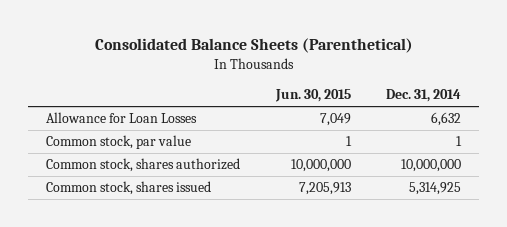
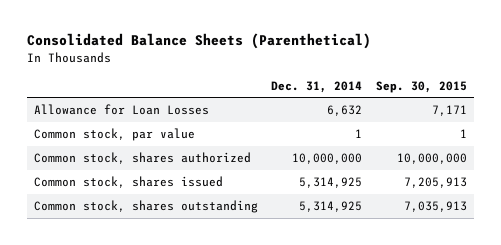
- | Jun. 30, 2015 | Dec. 31, 2014
+ | Dec. 31, 2014 | Sep. 30, 2015
+ Common stock, shares outstanding | 5,314,925 | 7,035,913

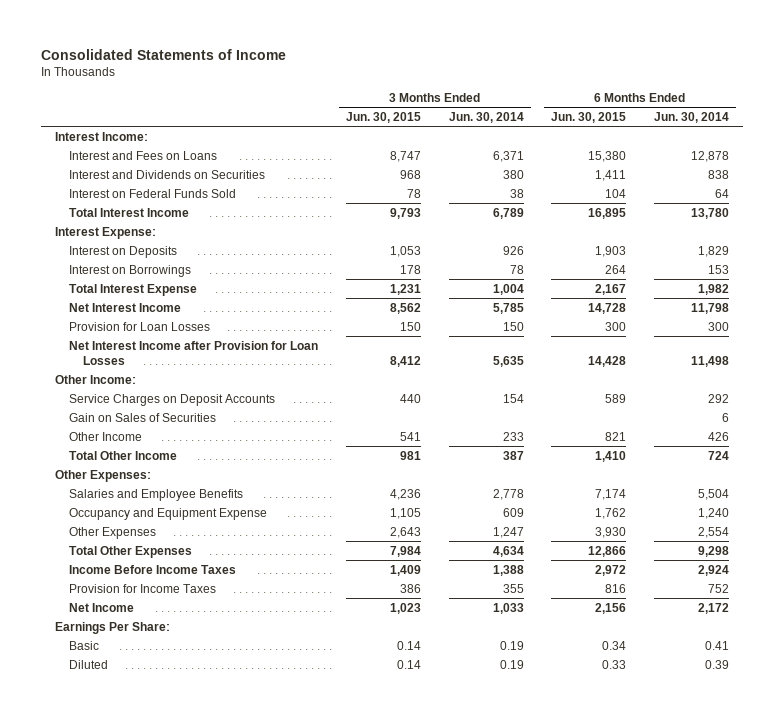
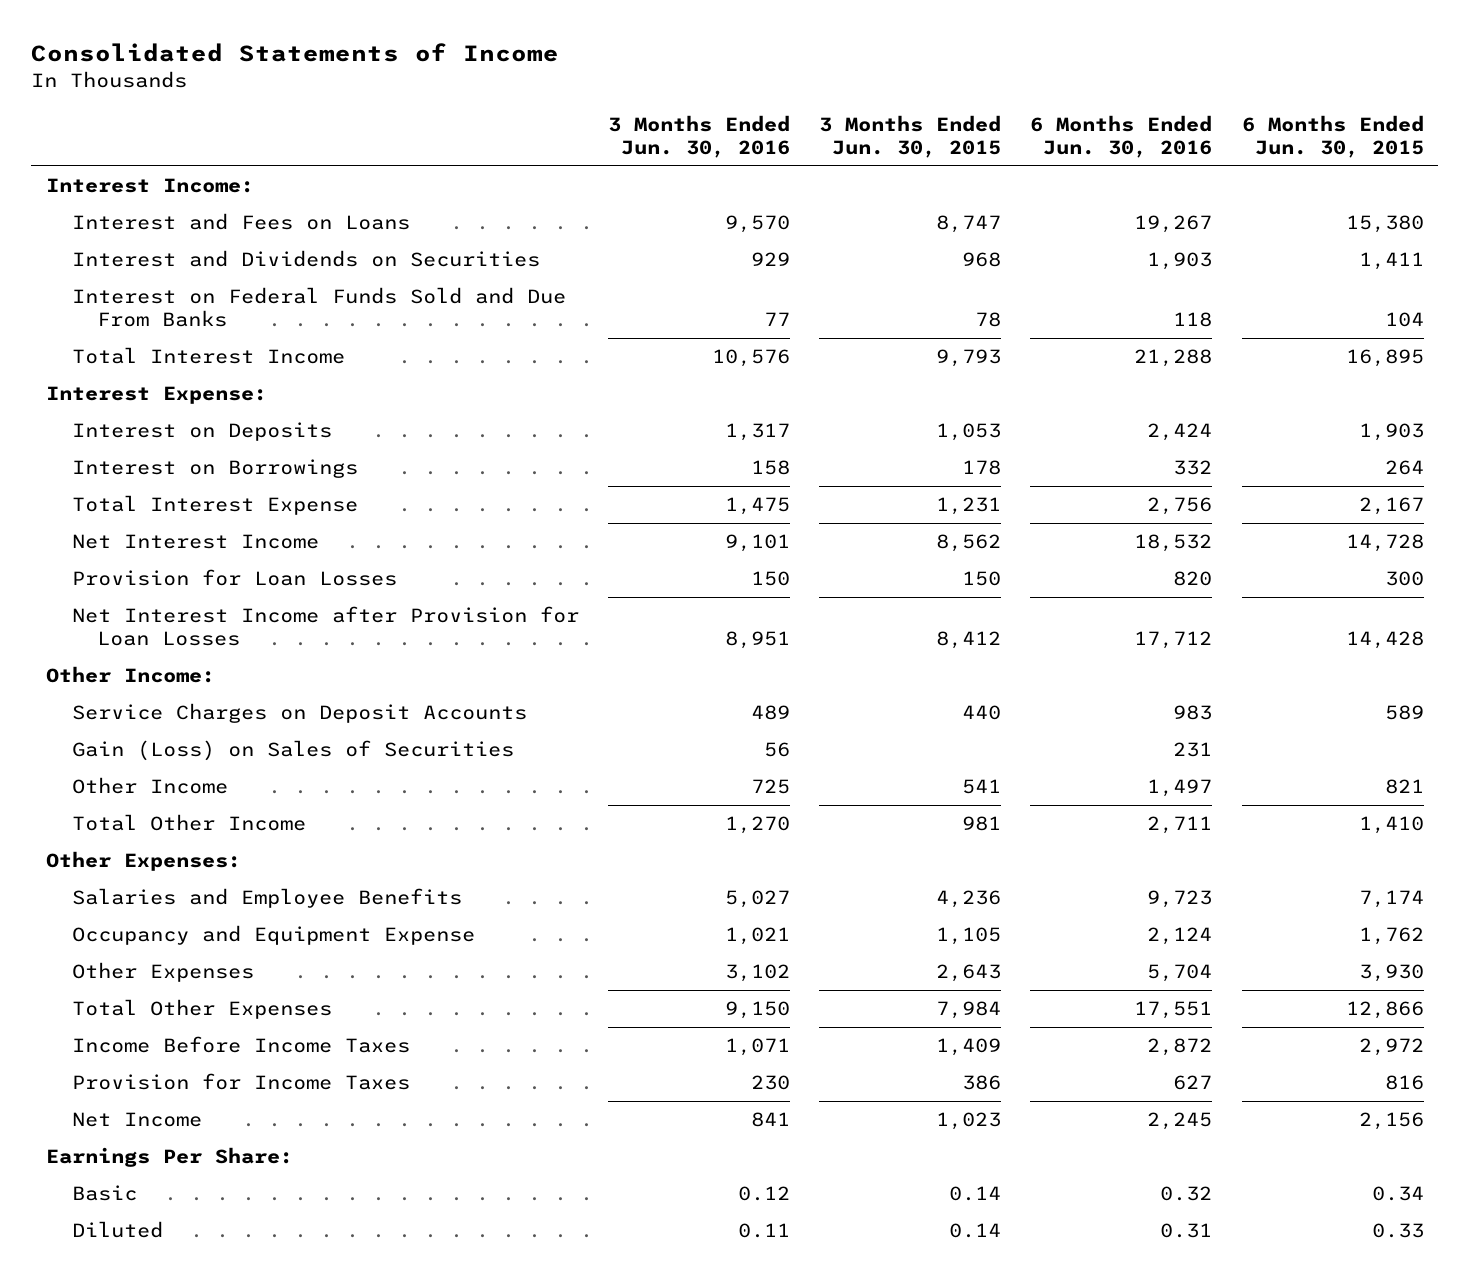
- | 3 Months Ended Jun. 30, 2015 | 3 Months Ended Jun. 30, 2014 | 6 Months Ended Jun. 30, 2015 | 6 Months Ended Jun. 30, 2014
+ | 3 Months Ended Jun. 30, 2016 | 3 Months Ended Jun. 30, 2015 | 6 Months Ended Jun. 30, 2016 | 6 Months Ended Jun. 30, 2015
- Interest on Federal Funds Sold | 78 | 38 | 104 | 64
+ Interest on Federal Funds Sold and Due From Banks | 77 | 78 | 118 | 104
- Gain on Sales of Securities | | | | 6
+ Gain (Loss) on Sales of Securities | 56 | | 231 |

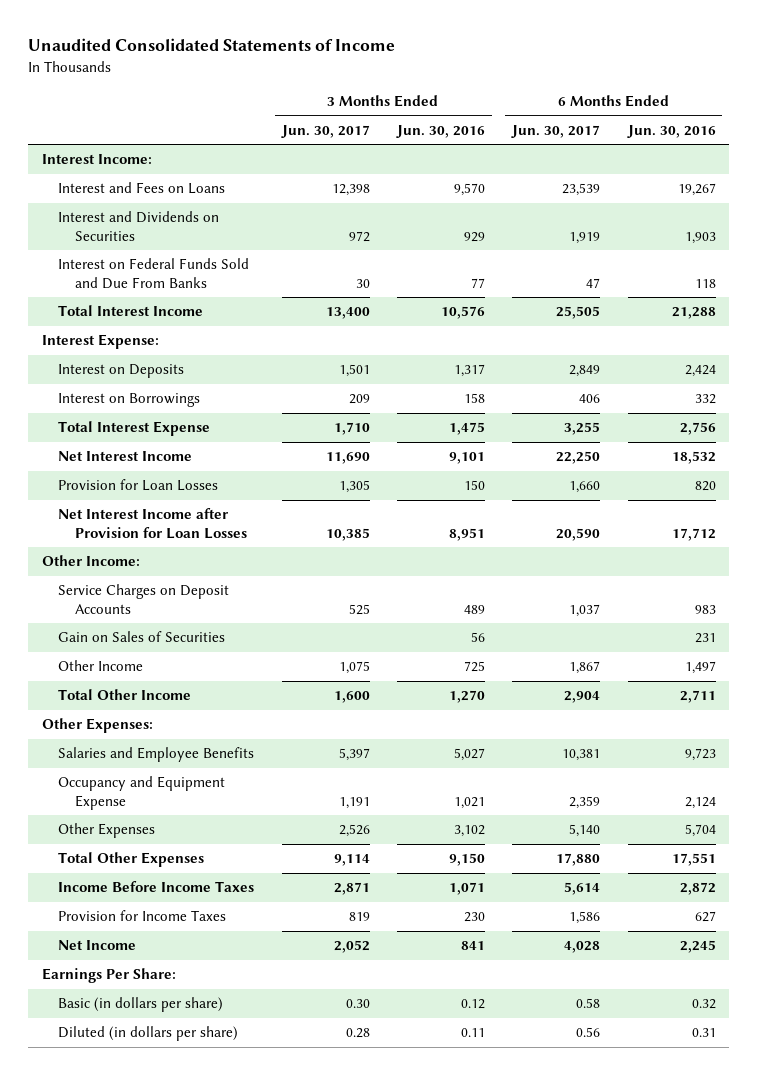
- Consolidated Statements of Income
+ Unaudited Consolidated Statements of Income
- | 3 Months Ended Jun. 30, 2016 | 3 Months Ended Jun. 30, 2015 | 6 Months Ended Jun. 30, 2016 | 6 Months Ended Jun. 30, 2015
+ | 3 Months Ended Jun. 30, 2017 | 3 Months Ended Jun. 30, 2016 | 6 Months Ended Jun. 30, 2017 | 6 Months Ended Jun. 30, 2016
- Gain (Loss) on Sales of Securities | 56 | | 231 |
+ Gain on Sales of Securities | | 56 | | 231
- Basic | 0.12 | 0.14 | 0.32 | 0.34
- Diluted | 0.11 | 0.14 | 0.31 | 0.33
+ Basic (in dollars per share) | 0.30 | 0.12 | 0.58 | 0.32
+ Diluted (in dollars per share) | 0.28 | 0.11 | 0.56 | 0.31

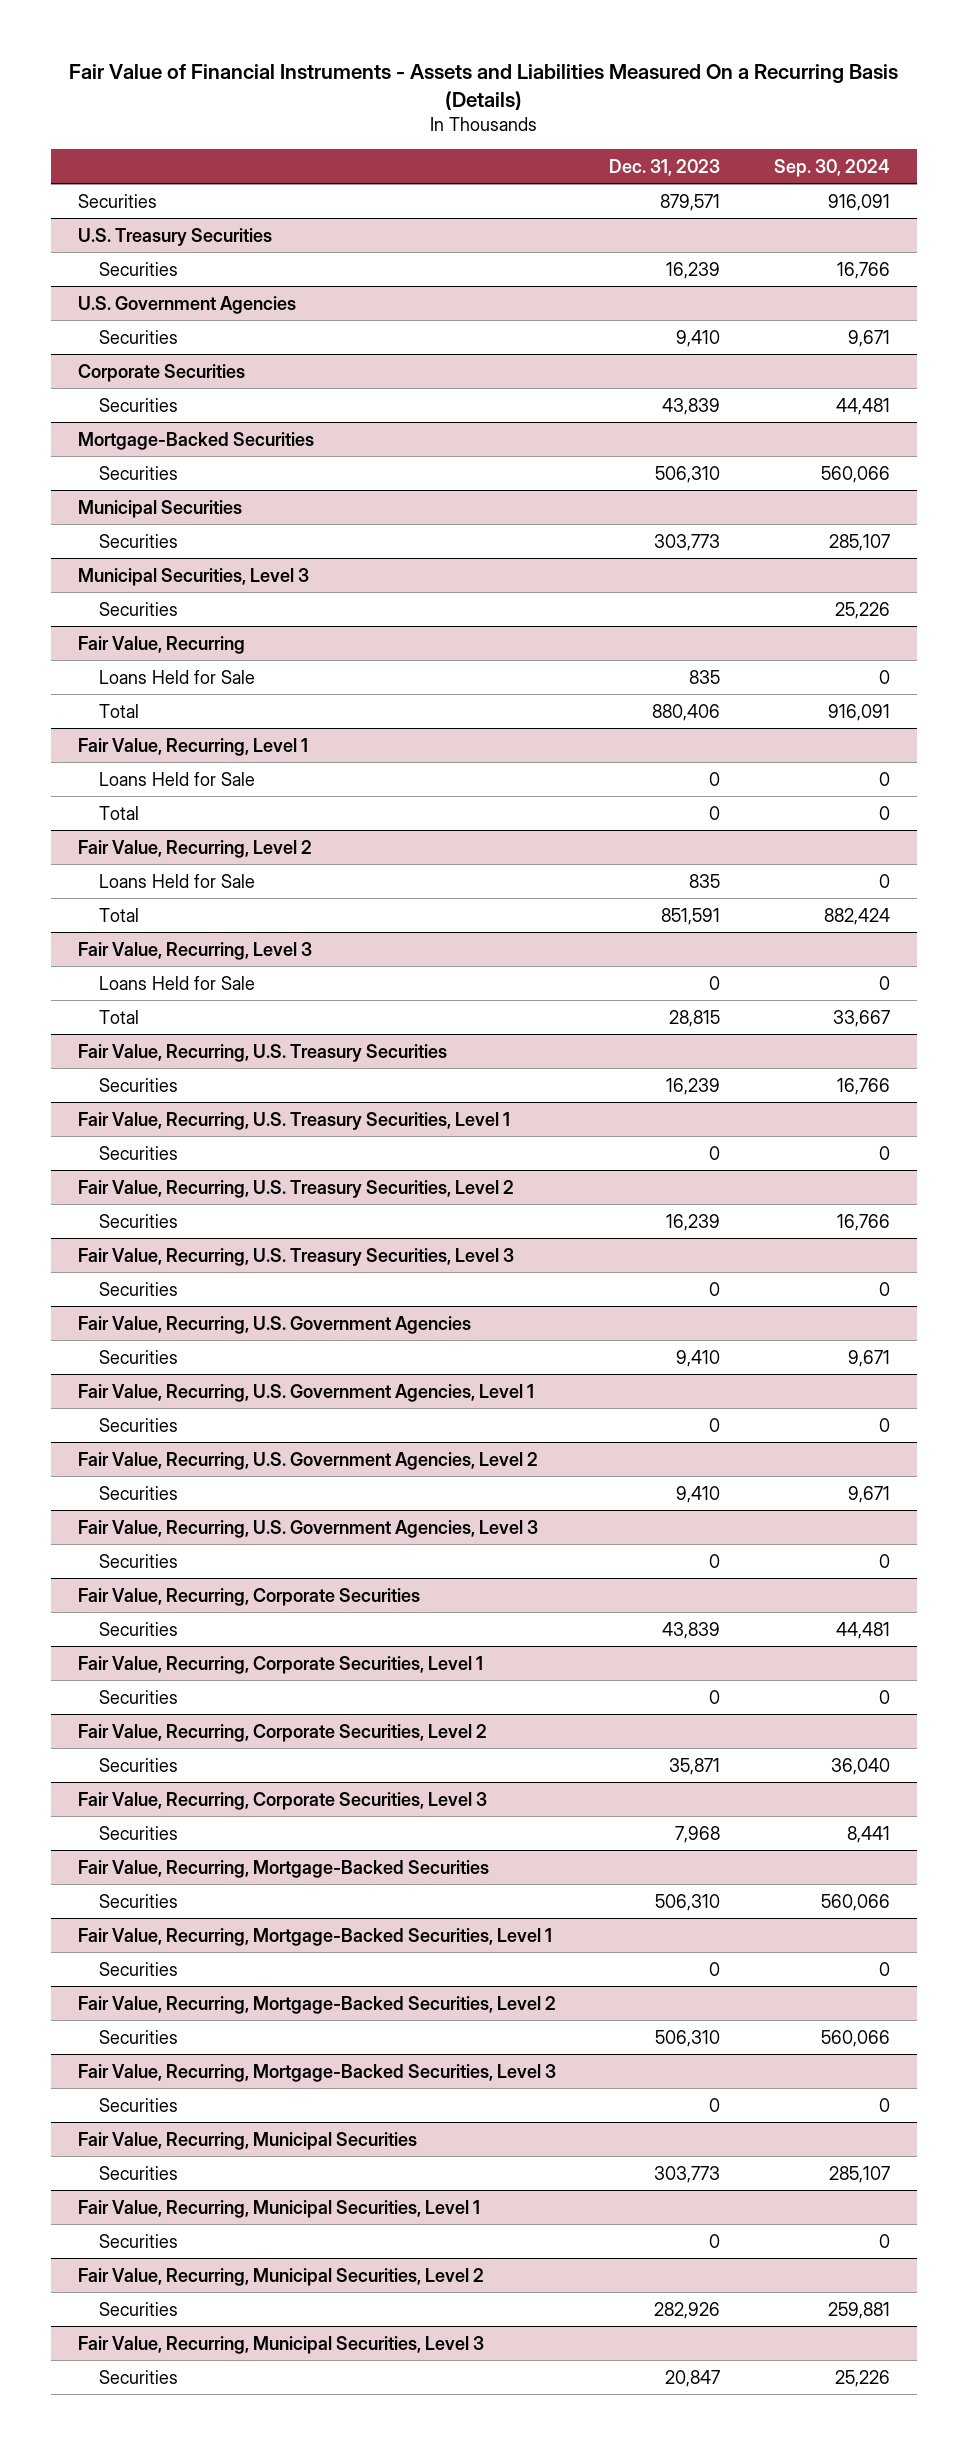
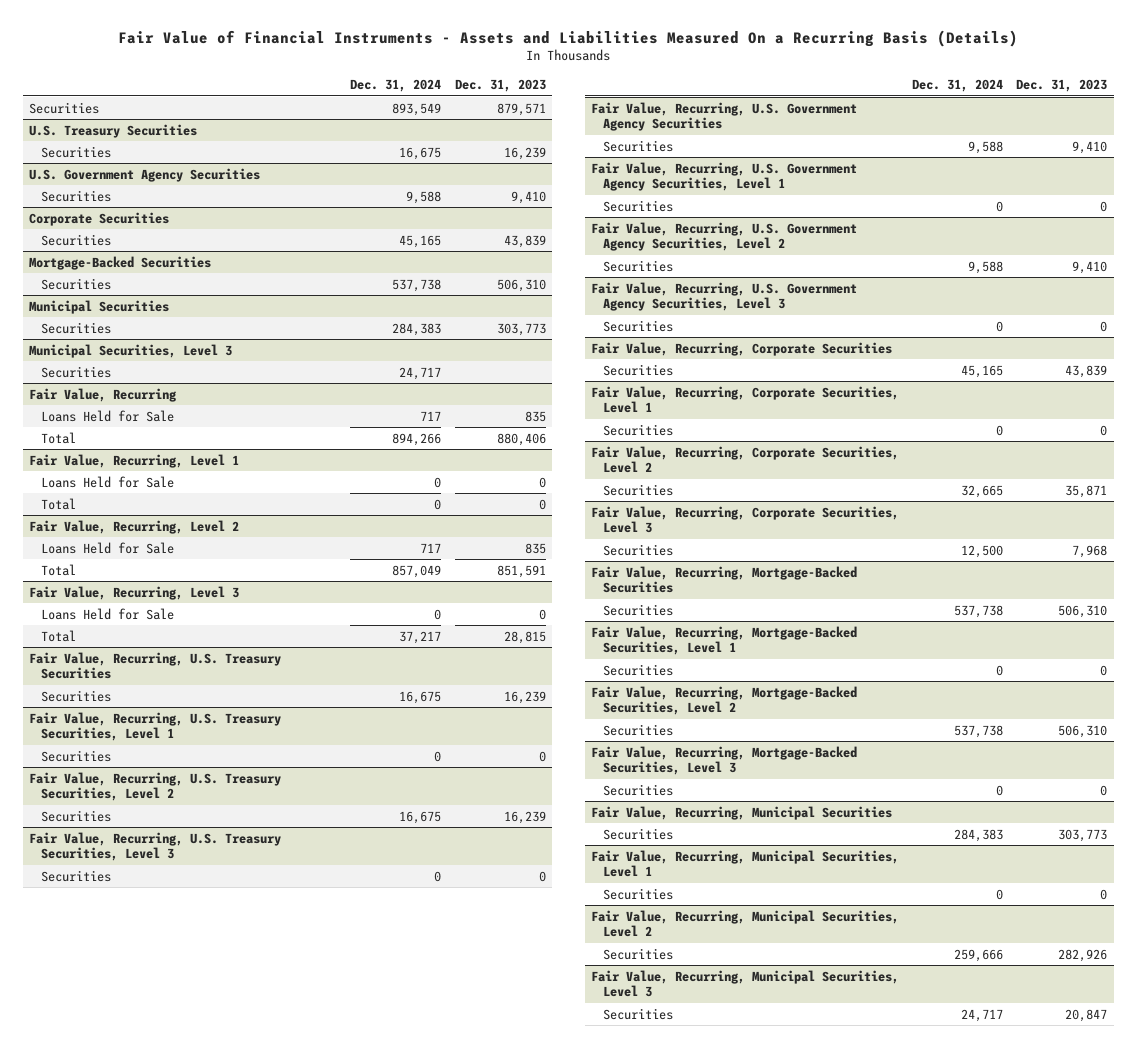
- | Dec. 31, 2023 | Sep. 30, 2024
+ | Dec. 31, 2024 | Dec. 31, 2023
- U.S. Government Agencies
+ U.S. Government Agency Securities
- Fair Value, Recurring, U.S. Government Agencies
+ Fair Value, Recurring, U.S. Government Agency Securities
- Fair Value, Recurring, U.S. Government Agencies, Level 1
+ Fair Value, Recurring, U.S. Government Agency Securities, Level 1
- Fair Value, Recurring, U.S. Government Agencies, Level 2
+ Fair Value, Recurring, U.S. Government Agency Securities, Level 2
- Fair Value, Recurring, U.S. Government Agencies, Level 3
+ Fair Value, Recurring, U.S. Government Agency Securities, Level 3

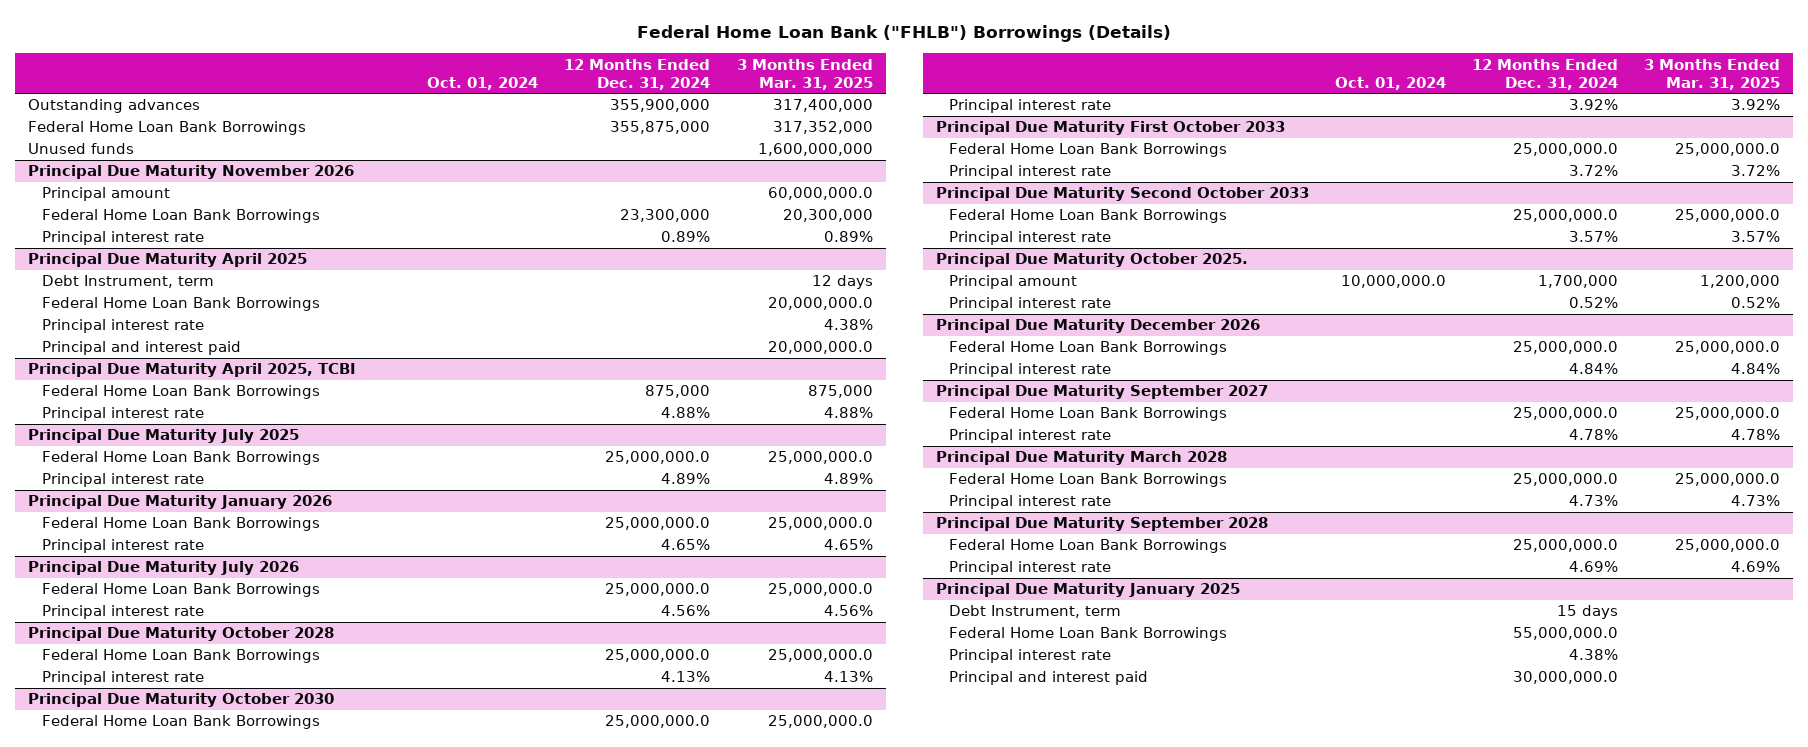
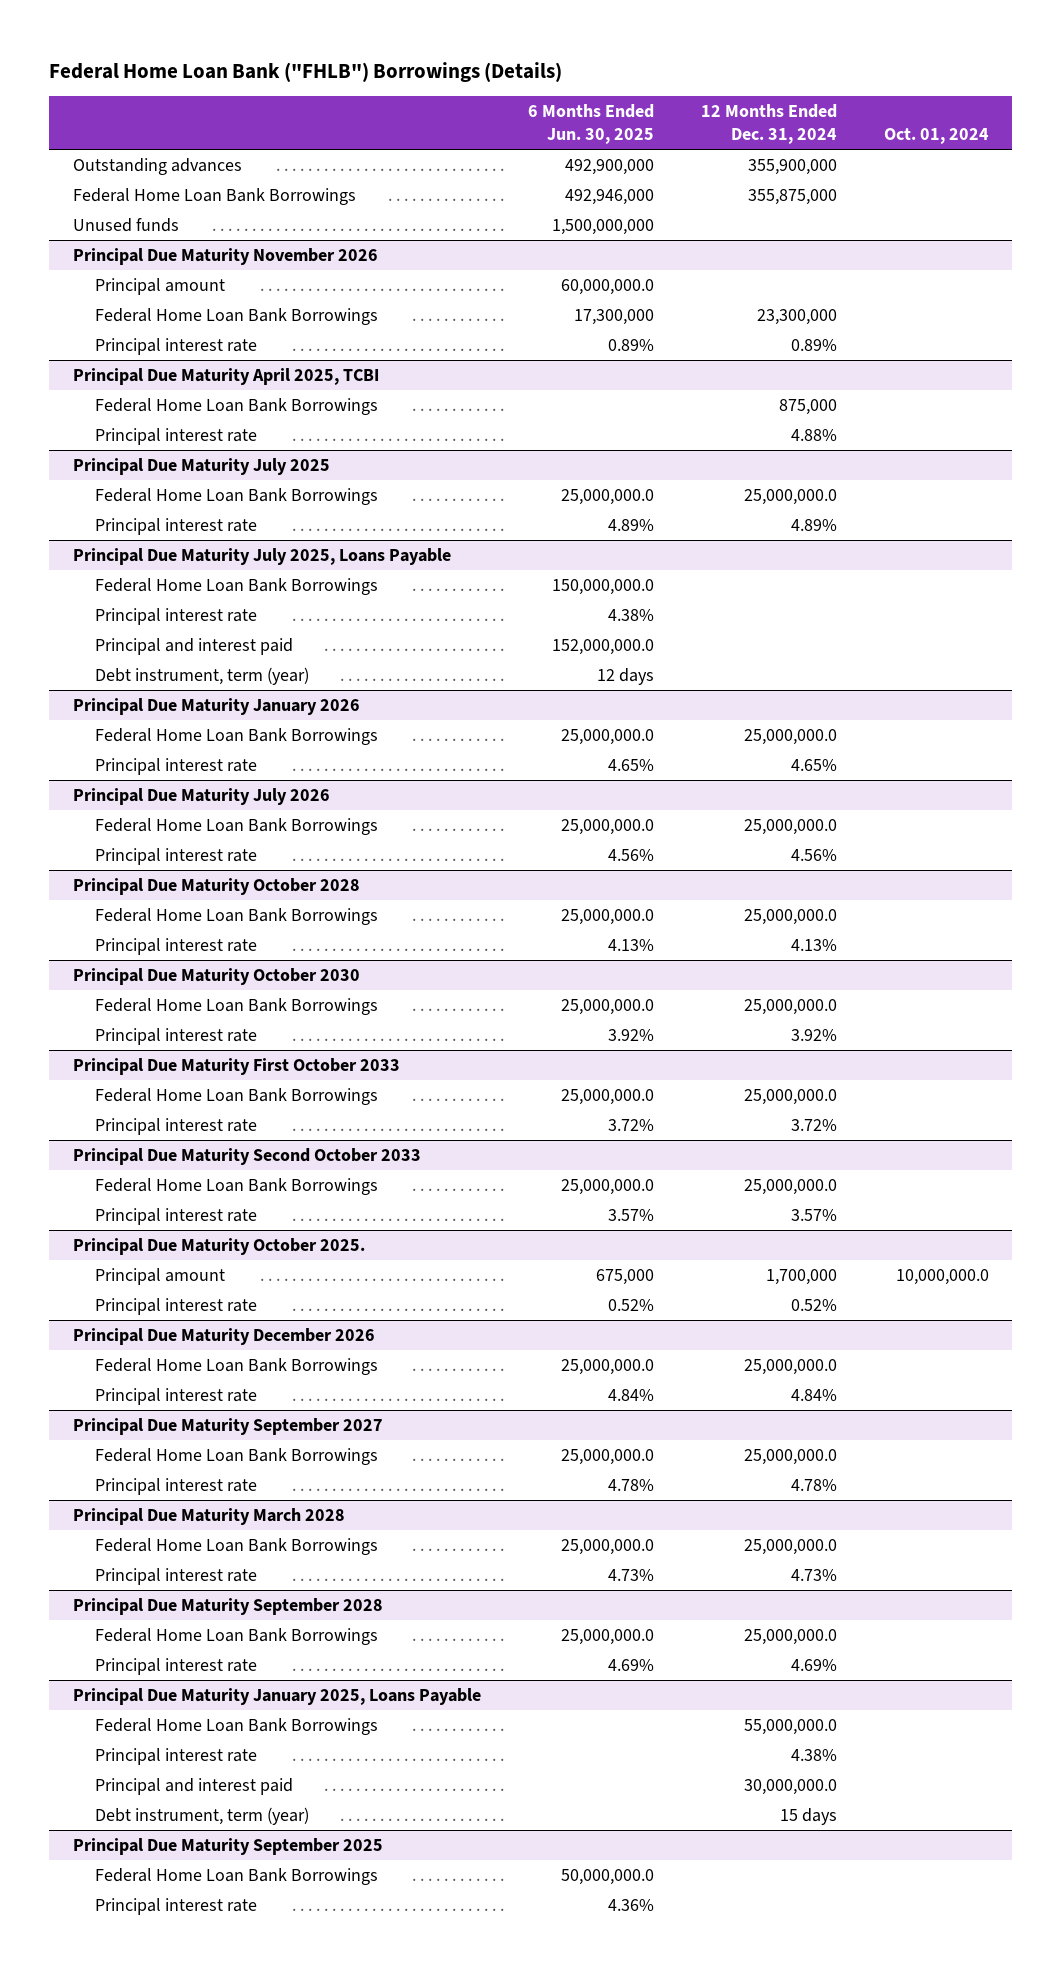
- | Oct. 01, 2024 | 12 Months Ended Dec. 31, 2024 | 3 Months Ended Mar. 31, 2025
+ | 6 Months Ended Jun. 30, 2025 | 12 Months Ended Dec. 31, 2024 | Oct. 01, 2024
- Principal Due Maturity April 2025
- Debt Instrument, term | | | 12 days
- Federal Home Loan Bank Borrowings | | | 20,000,000.0
- Principal interest rate | | | 4.38%
- Principal and interest paid | | | 20,000,000.0
+ Principal Due Maturity July 2025, Loans Payable
+ Federal Home Loan Bank Borrowings | 150,000,000.0 | |
+ Principal interest rate | 4.38% | |
+ Principal and interest paid | 152,000,000.0 | |
+ Debt instrument, term (year) | 12 days | |
- Principal Due Maturity January 2025
- Debt Instrument, term | | 15 days |
+ Principal Due Maturity January 2025, Loans Payable
+ Debt instrument, term (year) | | 15 days |
+ Principal Due Maturity September 2025
+ Federal Home Loan Bank Borrowings | 50,000,000.0 | |
+ Principal interest rate | 4.36% | |

